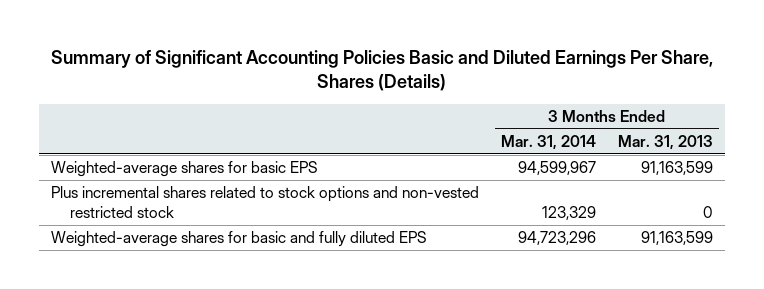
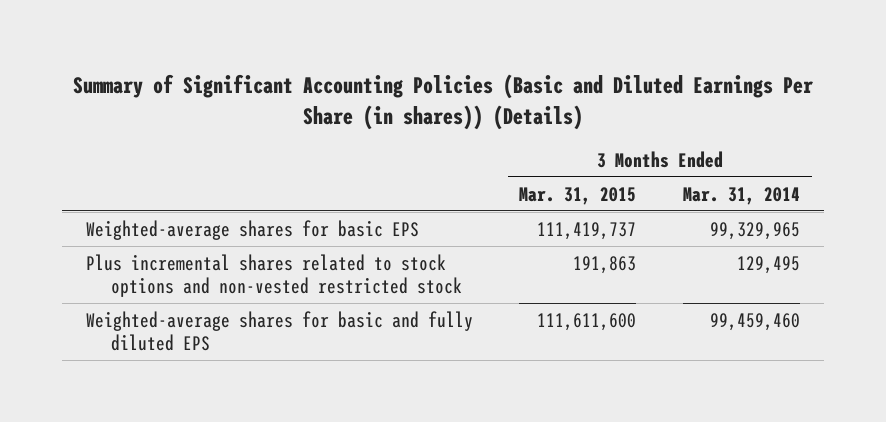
- Summary of Significant Accounting Policies Basic and Diluted Earnings Per Share, Shares (Details)
+ Summary of Significant Accounting Policies (Basic and Diluted Earnings Per Share (in shares)) (Details)
- | 3 Months Ended Mar. 31, 2014 | 3 Months Ended Mar. 31, 2013
+ | 3 Months Ended Mar. 31, 2015 | 3 Months Ended Mar. 31, 2014
- Weighted-average shares for basic EPS | 94,599,967 | 91,163,599
- Plus incremental shares related to stock options and non-vested restricted stock | 123,329 | 0
- Weighted-average shares for basic and fully diluted EPS | 94,723,296 | 91,163,599
+ Weighted-average shares for basic EPS | 111,419,737 | 99,329,965
+ Plus incremental shares related to stock options and non-vested restricted stock | 191,863 | 129,495
+ Weighted-average shares for basic and fully diluted EPS | 111,611,600 | 99,459,460

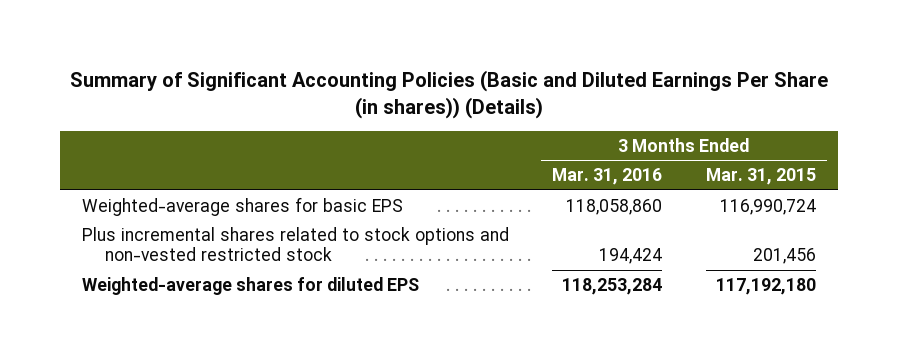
- | 3 Months Ended Mar. 31, 2015 | 3 Months Ended Mar. 31, 2014
+ | 3 Months Ended Mar. 31, 2016 | 3 Months Ended Mar. 31, 2015
- Weighted-average shares for basic EPS | 111,419,737 | 99,329,965
- Plus incremental shares related to stock options and non-vested restricted stock | 191,863 | 129,495
- Weighted-average shares for basic and fully diluted EPS | 111,611,600 | 99,459,460
+ Weighted-average shares for basic EPS | 118,058,860 | 116,990,724
+ Plus incremental shares related to stock options and non-vested restricted stock | 194,424 | 201,456
+ Weighted-average shares for diluted EPS | 118,253,284 | 117,192,180

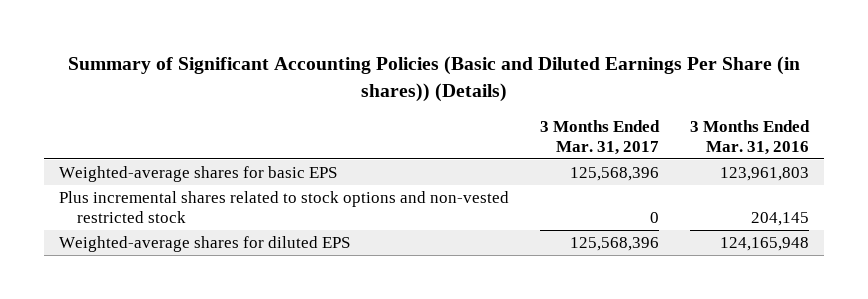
- | 3 Months Ended Mar. 31, 2016 | 3 Months Ended Mar. 31, 2015
+ | 3 Months Ended Mar. 31, 2017 | 3 Months Ended Mar. 31, 2016
- Weighted-average shares for basic EPS | 118,058,860 | 116,990,724
- Plus incremental shares related to stock options and non-vested restricted stock | 194,424 | 201,456
- Weighted-average shares for diluted EPS | 118,253,284 | 117,192,180
+ Weighted-average shares for basic EPS | 125,568,396 | 123,961,803
+ Plus incremental shares related to stock options and non-vested restricted stock | 0 | 204,145
+ Weighted-average shares for diluted EPS | 125,568,396 | 124,165,948

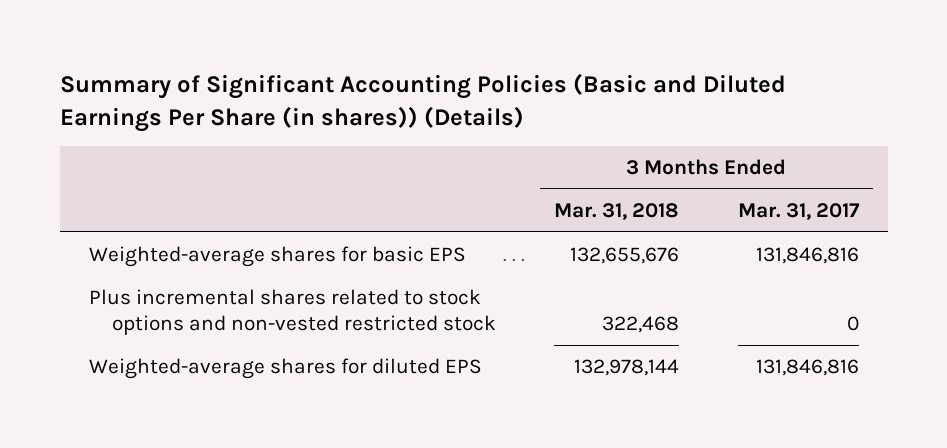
- | 3 Months Ended Mar. 31, 2017 | 3 Months Ended Mar. 31, 2016
+ | 3 Months Ended Mar. 31, 2018 | 3 Months Ended Mar. 31, 2017
- Weighted-average shares for basic EPS | 125,568,396 | 123,961,803
+ Weighted-average shares for basic EPS | 132,655,676 | 131,846,816
- Weighted-average shares for diluted EPS | 125,568,396 | 124,165,948
+ Weighted-average shares for diluted EPS | 132,978,144 | 131,846,816

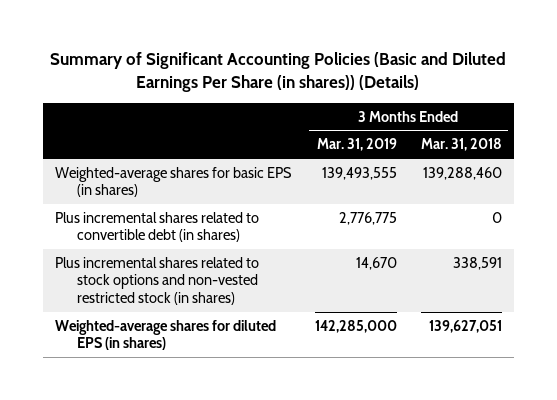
- | 3 Months Ended Mar. 31, 2018 | 3 Months Ended Mar. 31, 2017
+ | 3 Months Ended Mar. 31, 2019 | 3 Months Ended Mar. 31, 2018
- Weighted-average shares for basic EPS | 132,655,676 | 131,846,816
- Plus incremental shares related to stock options and non-vested restricted stock | 322,468 | 0
- Weighted-average shares for diluted EPS | 132,978,144 | 131,846,816
+ Weighted-average shares for basic EPS (in shares) | 139,493,555 | 139,288,460
+ Plus incremental shares related to convertible debt (in shares) | 2,776,775 | 0
+ Plus incremental shares related to stock options and non-vested restricted stock (in shares) | 14,670 | 338,591
+ Weighted-average shares for diluted EPS (in shares) | 142,285,000 | 139,627,051

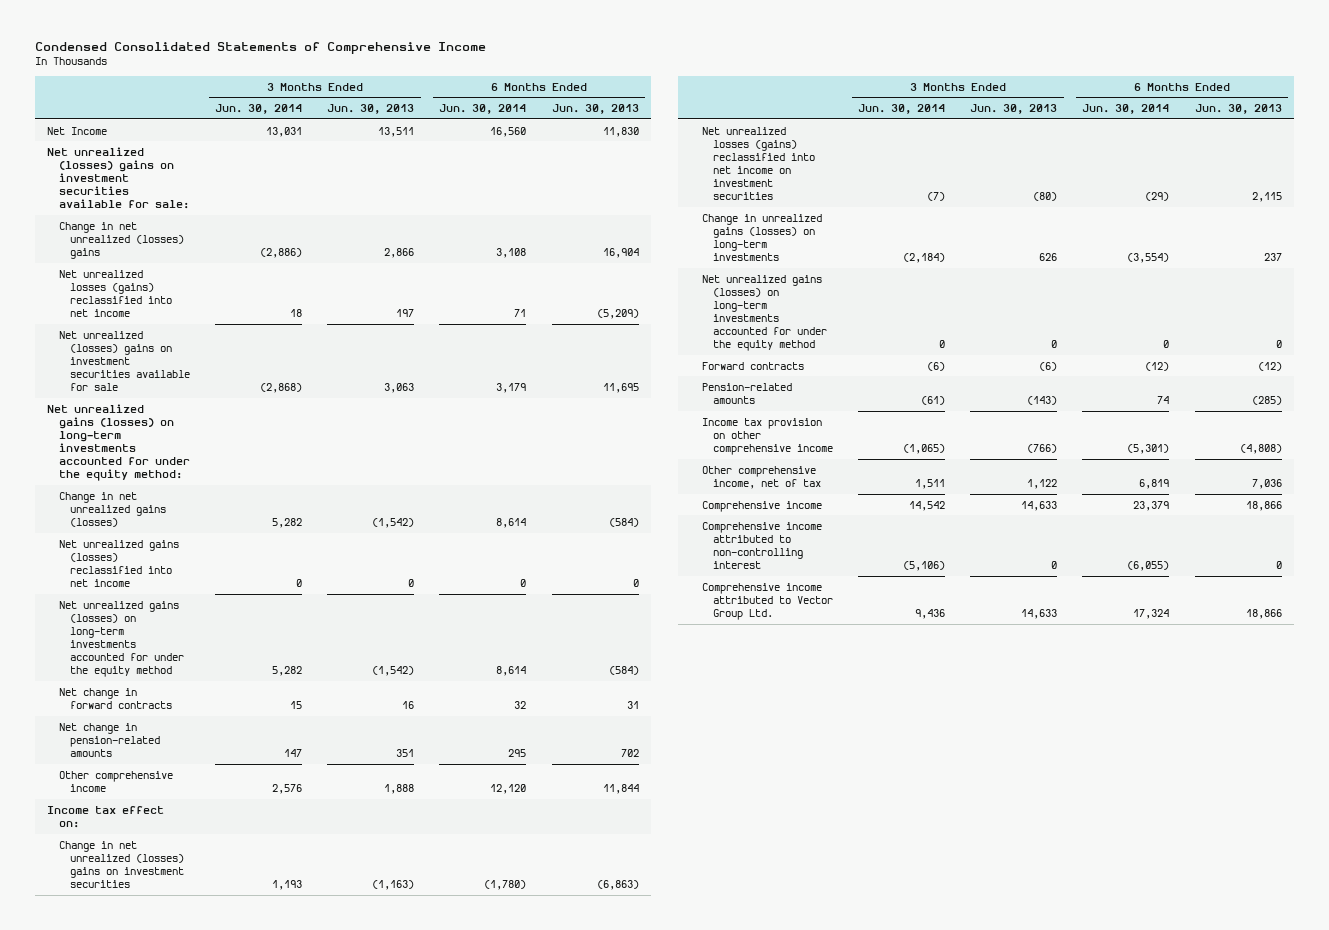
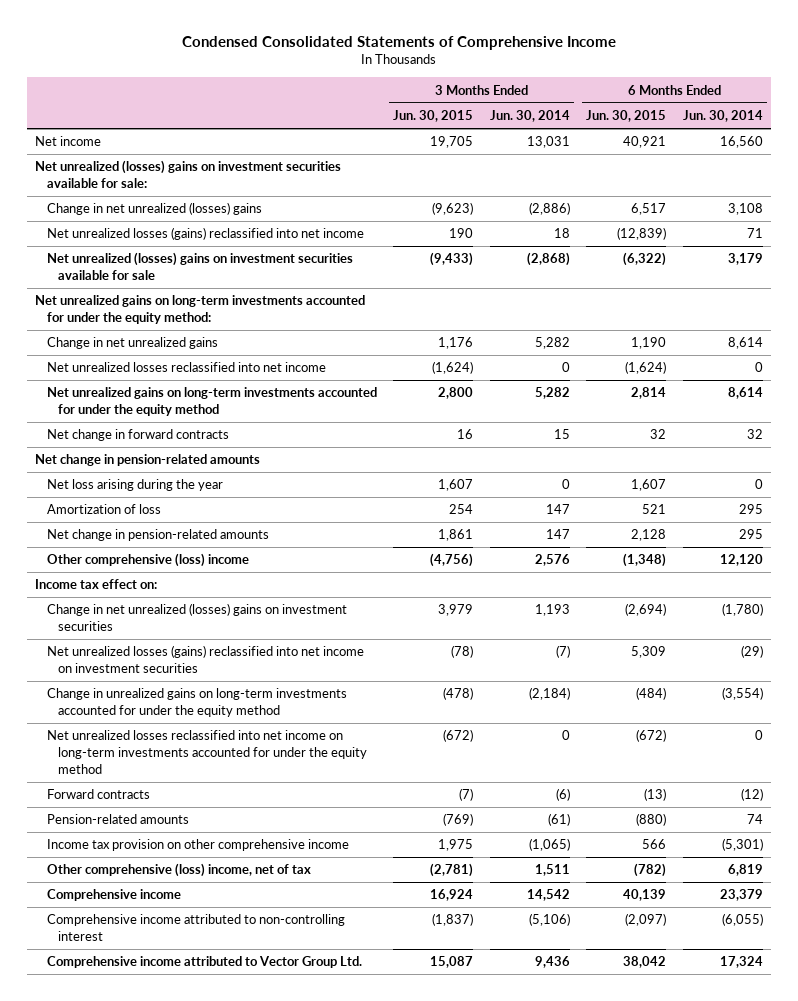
- | 3 Months Ended Jun. 30, 2014 | 3 Months Ended Jun. 30, 2013 | 6 Months Ended Jun. 30, 2014 | 6 Months Ended Jun. 30, 2013
+ | 3 Months Ended Jun. 30, 2015 | 3 Months Ended Jun. 30, 2014 | 6 Months Ended Jun. 30, 2015 | 6 Months Ended Jun. 30, 2014
- Net Income | 13,031 | 13,511 | 16,560 | 11,830
+ Net income | 19,705 | 13,031 | 40,921 | 16,560
- Net unrealized gains (losses) on long-term investments accounted for under the equity method:
- Change in net unrealized gains (losses) | 5,282 | (1,542) | 8,614 | (584)
- Net unrealized gains (losses) reclassified into net income | 0 | 0 | 0 | 0
- Net unrealized gains (losses) on long-term investments accounted for under the equity method | 5,282 | (1,542) | 8,614 | (584)
+ Net unrealized gains on long-term investments accounted for under the equity method:
+ Change in net unrealized gains | 1,176 | 5,282 | 1,190 | 8,614
+ Net unrealized losses reclassified into net income | (1,624) | 0 | (1,624) | 0
+ Net unrealized gains on long-term investments accounted for under the equity method | 2,800 | 5,282 | 2,814 | 8,614
+ Net change in pension-related amounts
+ Net loss arising during the year | 1,607 | 0 | 1,607 | 0
+ Amortization of loss | 254 | 147 | 521 | 295
- Other comprehensive income | 2,576 | 1,888 | 12,120 | 11,844
+ Other comprehensive (loss) income | (4,756) | 2,576 | (1,348) | 12,120
- Change in unrealized gains (losses) on long-term investments | (2,184) | 626 | (3,554) | 237
- Net unrealized gains (losses) on long-term investments accounted for under the equity method | 0 | 0 | 0 | 0
+ Change in unrealized gains on long-term investments accounted for under the equity method | (478) | (2,184) | (484) | (3,554)
+ Net unrealized losses reclassified into net income on long-term investments accounted for under the equity method | (672) | 0 | (672) | 0
- Other comprehensive income, net of tax | 1,511 | 1,122 | 6,819 | 7,036
+ Other comprehensive (loss) income, net of tax | (2,781) | 1,511 | (782) | 6,819

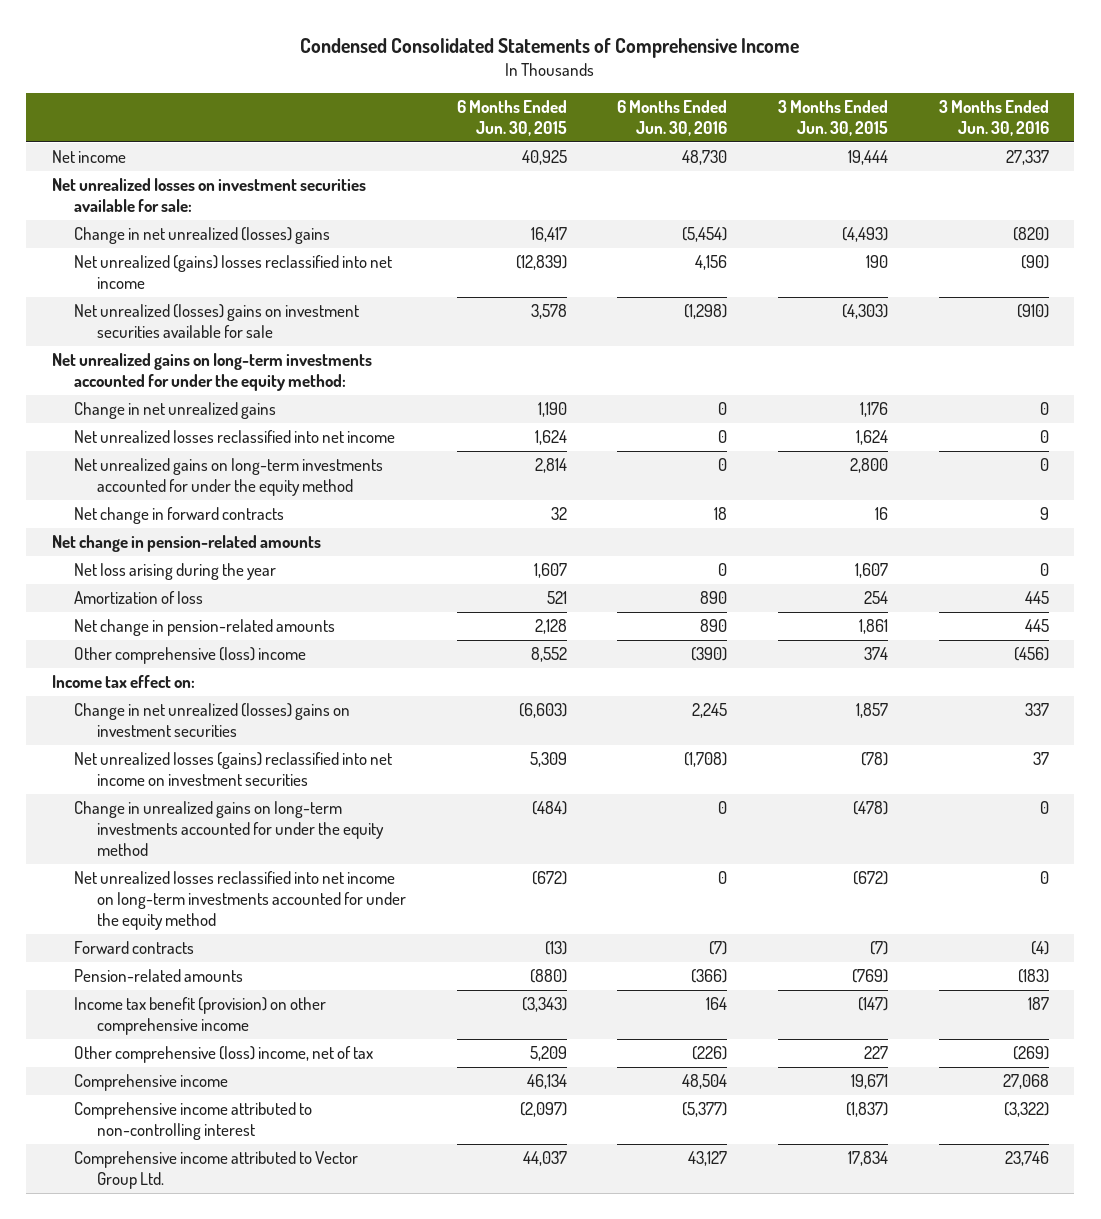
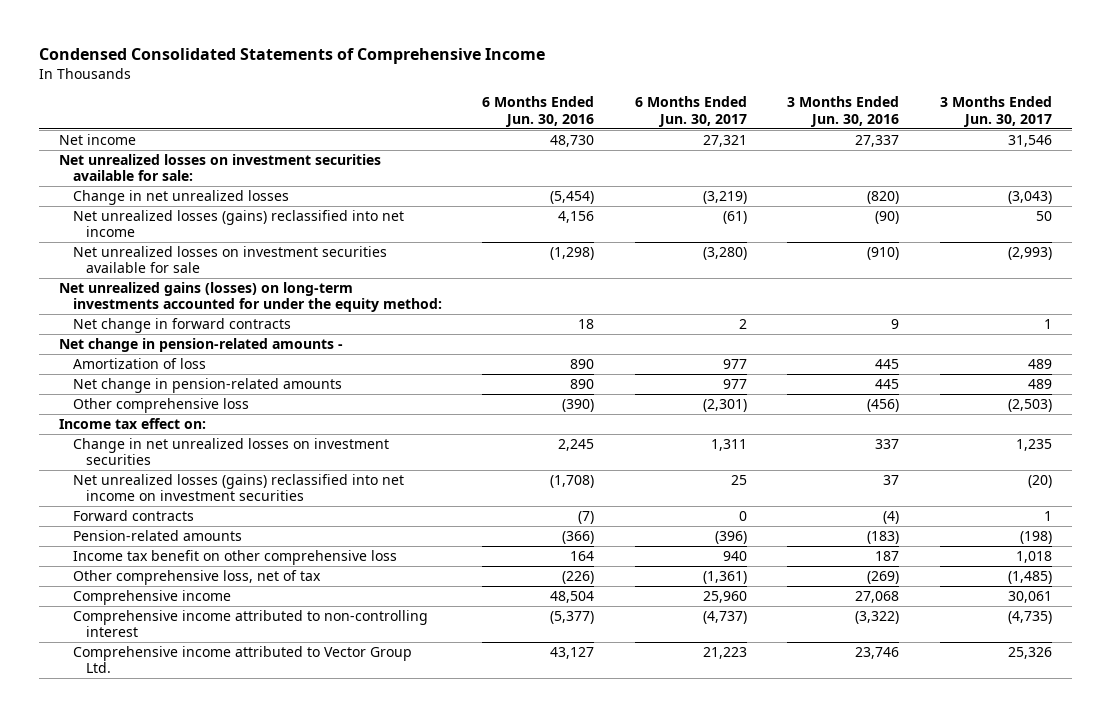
- | 6 Months Ended Jun. 30, 2015 | 6 Months Ended Jun. 30, 2016 | 3 Months Ended Jun. 30, 2015 | 3 Months Ended Jun. 30, 2016
+ | 6 Months Ended Jun. 30, 2016 | 6 Months Ended Jun. 30, 2017 | 3 Months Ended Jun. 30, 2016 | 3 Months Ended Jun. 30, 2017
- Change in net unrealized (losses) gains | 16,417 | (5,454) | (4,493) | (820)
- Net unrealized (gains) losses reclassified into net income | (12,839) | 4,156 | 190 | (90)
- Net unrealized (losses) gains on investment securities available for sale | 3,578 | (1,298) | (4,303) | (910)
- Net unrealized gains on long-term investments accounted for under the equity method:
- Change in net unrealized gains | 1,190 | 0 | 1,176 | 0
- Net unrealized losses reclassified into net income | 1,624 | 0 | 1,624 | 0
- Net unrealized gains on long-term investments accounted for under the equity method | 2,814 | 0 | 2,800 | 0
+ Change in net unrealized losses | (5,454) | (3,219) | (820) | (3,043)
+ Net unrealized losses (gains) reclassified into net income | 4,156 | (61) | (90) | 50
+ Net unrealized losses on investment securities available for sale | (1,298) | (3,280) | (910) | (2,993)
+ Net unrealized gains (losses) on long-term investments accounted for under the equity method:
- Net change in pension-related amounts
- Net loss arising during the year | 1,607 | 0 | 1,607 | 0
+ Net change in pension-related amounts -
- Other comprehensive (loss) income | 8,552 | (390) | 374 | (456)
+ Other comprehensive loss | (390) | (2,301) | (456) | (2,503)
- Change in net unrealized (losses) gains on investment securities | (6,603) | 2,245 | 1,857 | 337
+ Change in net unrealized losses on investment securities | 2,245 | 1,311 | 337 | 1,235
- Change in unrealized gains on long-term investments accounted for under the equity method | (484) | 0 | (478) | 0
- Net unrealized losses reclassified into net income on long-term investments accounted for under the equity method | (672) | 0 | (672) | 0
- Income tax benefit (provision) on other comprehensive income | (3,343) | 164 | (147) | 187
- Other comprehensive (loss) income, net of tax | 5,209 | (226) | 227 | (269)
+ Income tax benefit on other comprehensive loss | 164 | 940 | 187 | 1,018
+ Other comprehensive loss, net of tax | (226) | (1,361) | (269) | (1,485)

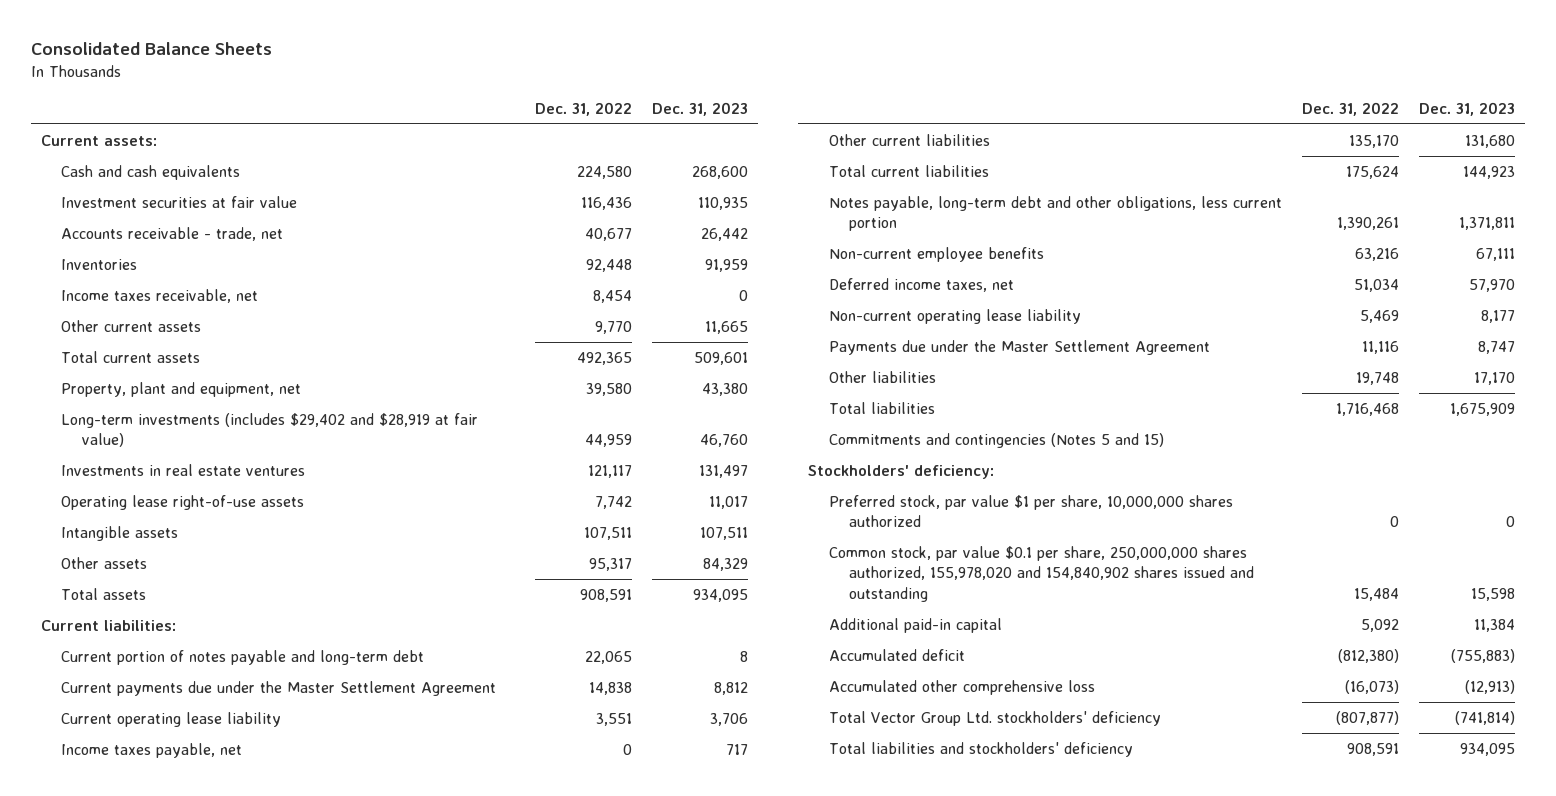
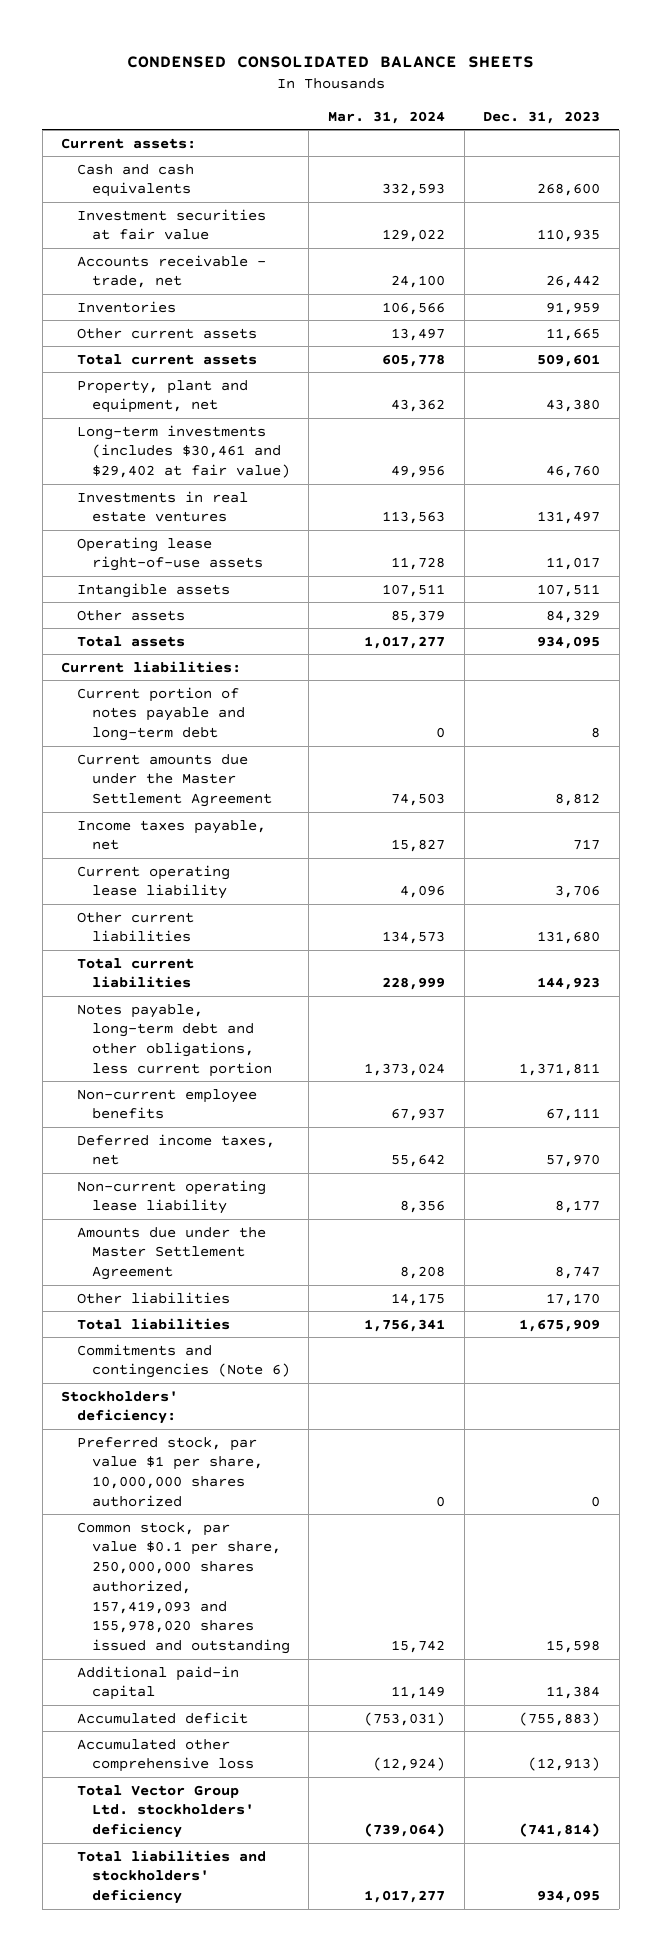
- Consolidated Balance Sheets
+ CONDENSED CONSOLIDATED BALANCE SHEETS
- | Dec. 31, 2022 | Dec. 31, 2023
+ | Mar. 31, 2024 | Dec. 31, 2023
- Income taxes receivable, net | 8,454 | 0
- Long-term investments (includes $29,402 and $28,919 at fair value) | 44,959 | 46,760
+ Long-term investments (includes $30,461 and $29,402 at fair value) | 49,956 | 46,760
- Current payments due under the Master Settlement Agreement | 14,838 | 8,812
+ Current amounts due under the Master Settlement Agreement | 74,503 | 8,812
moved down: Current operating lease liability | 4,096 | 3,706
- Payments due under the Master Settlement Agreement | 11,116 | 8,747
+ Amounts due under the Master Settlement Agreement | 8,208 | 8,747
- Commitments and contingencies (Notes 5 and 15)
+ Commitments and contingencies (Note 6)
- Common stock, par value $0.1 per share, 250,000,000 shares authorized, 155,978,020 and 154,840,902 shares issued and outstanding | 15,484 | 15,598
+ Common stock, par value $0.1 per share, 250,000,000 shares authorized, 157,419,093 and 155,978,020 shares issued and outstanding | 15,742 | 15,598

